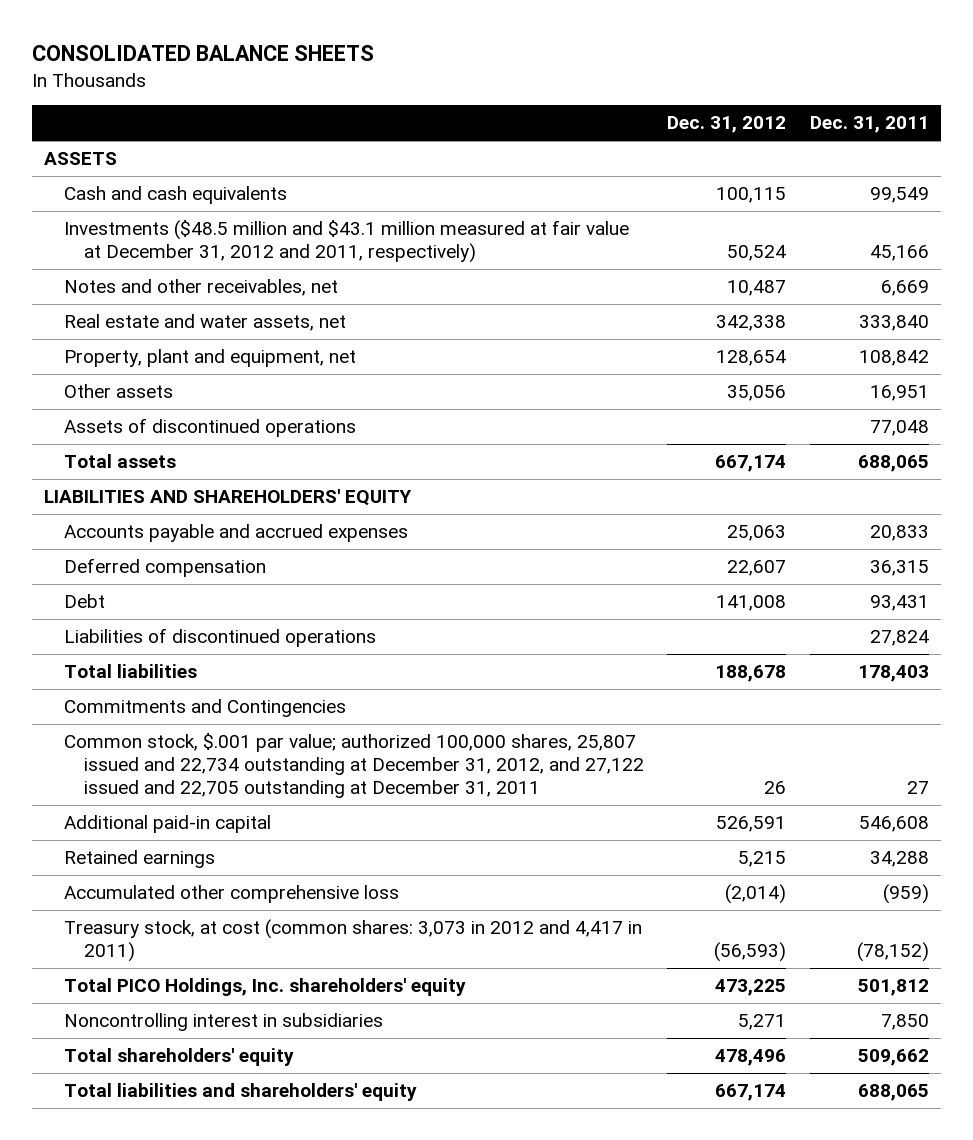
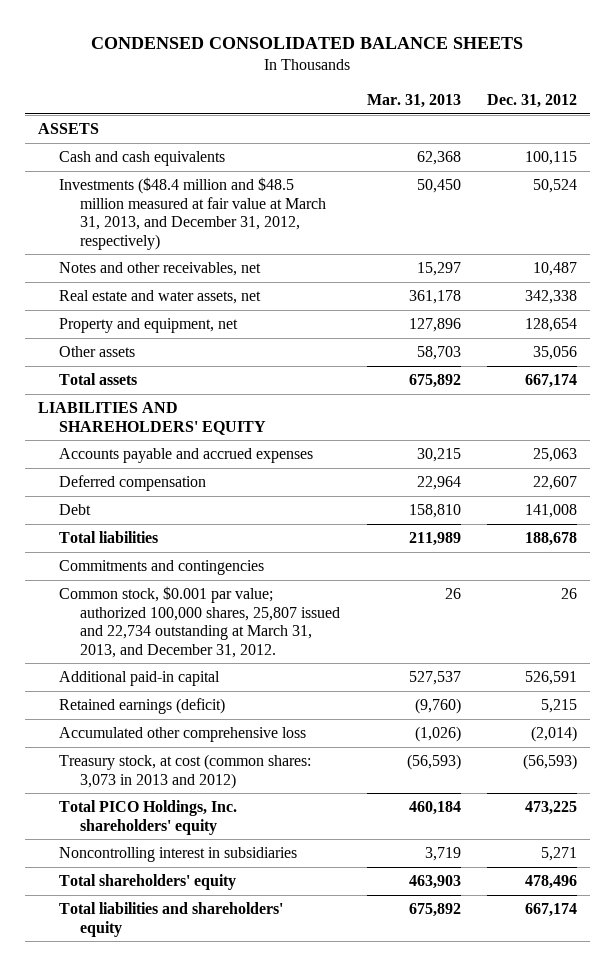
- CONSOLIDATED BALANCE SHEETS
+ CONDENSED CONSOLIDATED BALANCE SHEETS
- | Dec. 31, 2012 | Dec. 31, 2011
+ | Mar. 31, 2013 | Dec. 31, 2012
- Investments ($48.5 million and $43.1 million measured at fair value at December 31, 2012 and 2011, respectively) | 50,524 | 45,166
+ Investments ($48.4 million and $48.5 million measured at fair value at March 31, 2013, and December 31, 2012, respectively) | 50,450 | 50,524
- Property, plant and equipment, net | 128,654 | 108,842
+ Property and equipment, net | 127,896 | 128,654
- Assets of discontinued operations | | 77,048
- Liabilities of discontinued operations | | 27,824
- Commitments and Contingencies
- Common stock, $.001 par value; authorized 100,000 shares, 25,807 issued and 22,734 outstanding at December 31, 2012, and 27,122 issued and 22,705 outstanding at December 31, 2011 | 26 | 27
+ Commitments and contingencies
+ Common stock, $0.001 par value; authorized 100,000 shares, 25,807 issued and 22,734 outstanding at March 31, 2013, and December 31, 2012. | 26 | 26
- Retained earnings | 5,215 | 34,288
+ Retained earnings (deficit) | (9,760) | 5,215
- Treasury stock, at cost (common shares: 3,073 in 2012 and 4,417 in 2011) | (56,593) | (78,152)
+ Treasury stock, at cost (common shares: 3,073 in 2013 and 2012) | (56,593) | (56,593)

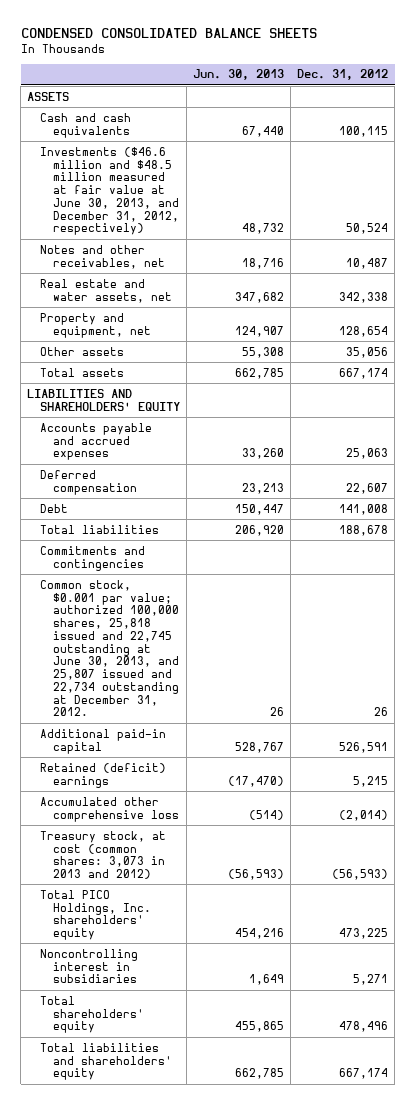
- | Mar. 31, 2013 | Dec. 31, 2012
+ | Jun. 30, 2013 | Dec. 31, 2012
- Investments ($48.4 million and $48.5 million measured at fair value at March 31, 2013, and December 31, 2012, respectively) | 50,450 | 50,524
+ Investments ($46.6 million and $48.5 million measured at fair value at June 30, 2013, and December 31, 2012, respectively) | 48,732 | 50,524
- Common stock, $0.001 par value; authorized 100,000 shares, 25,807 issued and 22,734 outstanding at March 31, 2013, and December 31, 2012. | 26 | 26
+ Common stock, $0.001 par value; authorized 100,000 shares, 25,818 issued and 22,745 outstanding at June 30, 2013, and 25,807 issued and 22,734 outstanding at December 31, 2012. | 26 | 26
- Retained earnings (deficit) | (9,760) | 5,215
+ Retained (deficit) earnings | (17,470) | 5,215

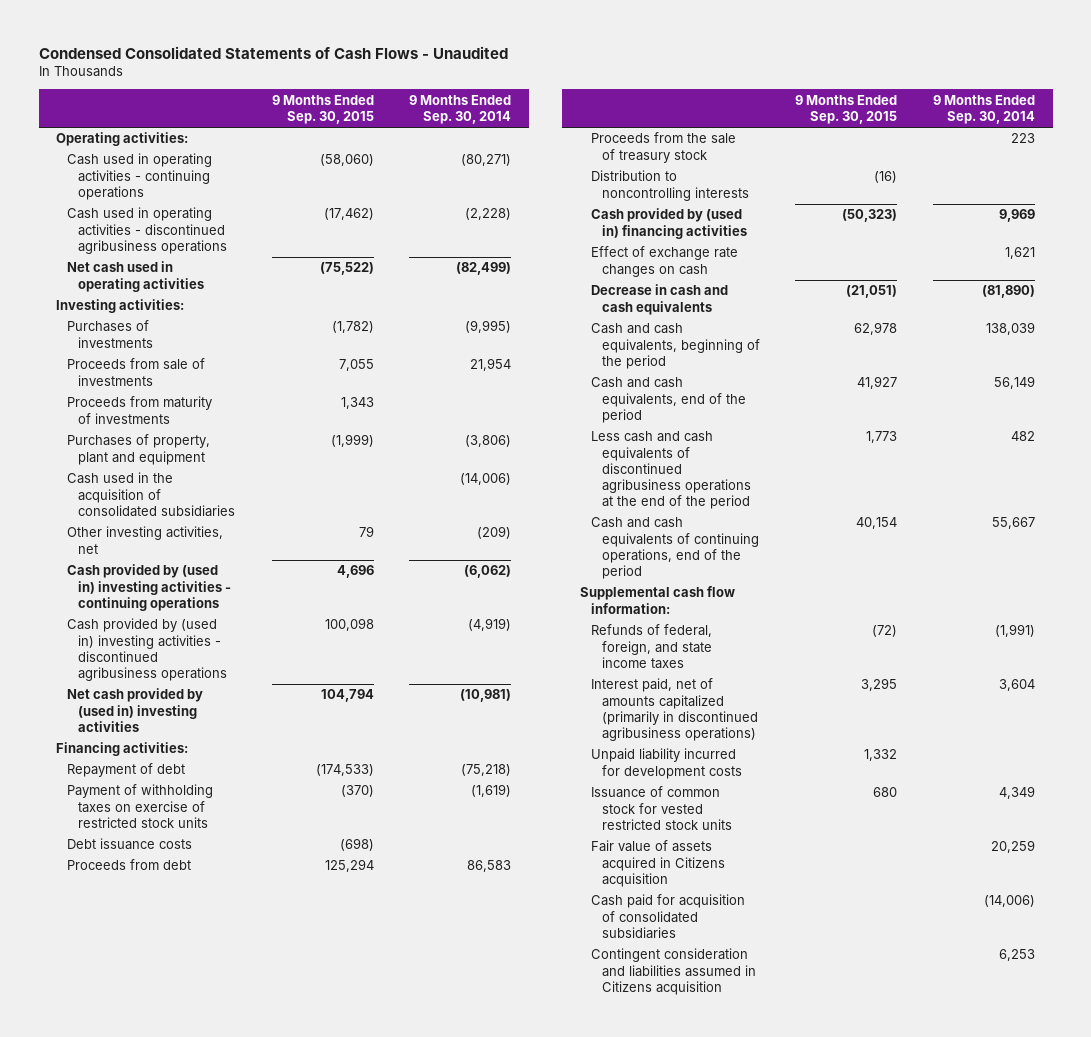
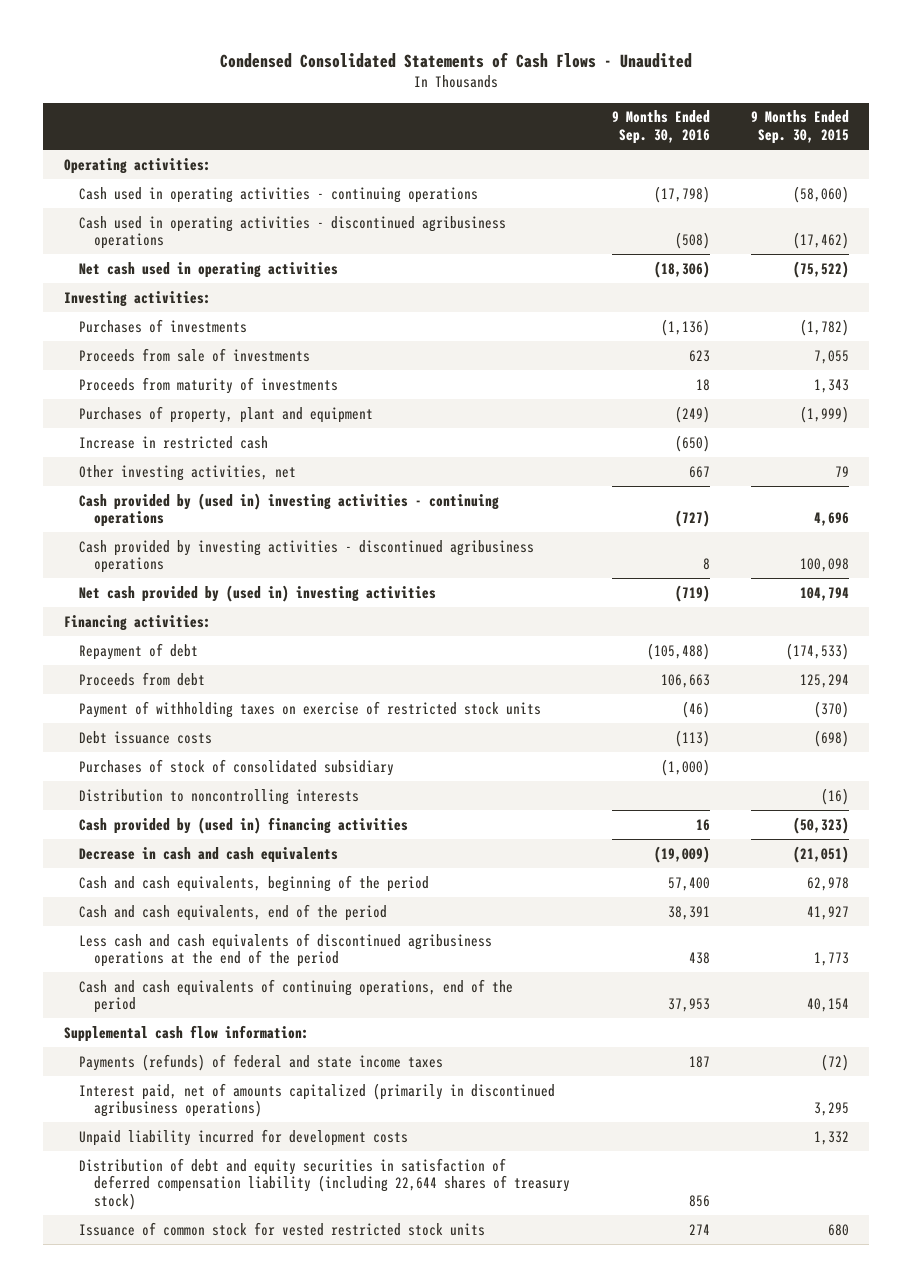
- | 9 Months Ended Sep. 30, 2015 | 9 Months Ended Sep. 30, 2014
+ | 9 Months Ended Sep. 30, 2016 | 9 Months Ended Sep. 30, 2015
- Cash used in the acquisition of consolidated subsidiaries | | (14,006)
+ Increase in restricted cash | (650) |
- Cash provided by (used in) investing activities - discontinued agribusiness operations | 100,098 | (4,919)
+ Cash provided by investing activities - discontinued agribusiness operations | 8 | 100,098
moved up: Proceeds from debt | 106,663 | 125,294
- Proceeds from the sale of treasury stock | | 223
+ Purchases of stock of consolidated subsidiary | (1,000) |
- Effect of exchange rate changes on cash | | 1,621
- Refunds of federal, foreign, and state income taxes | (72) | (1,991)
+ Payments (refunds) of federal and state income taxes | 187 | (72)
+ Distribution of debt and equity securities in satisfaction of deferred compensation liability (including 22,644 shares of treasury stock) | 856 |
- Fair value of assets acquired in Citizens acquisition | | 20,259
- Cash paid for acquisition of consolidated subsidiaries | | (14,006)
- Contingent consideration and liabilities assumed in Citizens acquisition | | 6,253

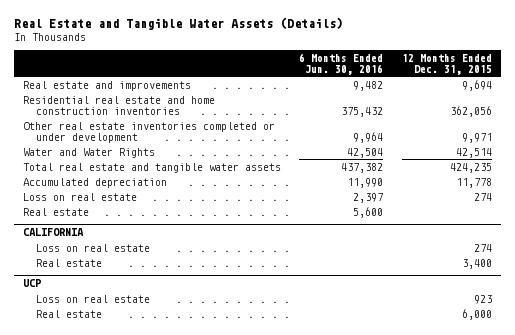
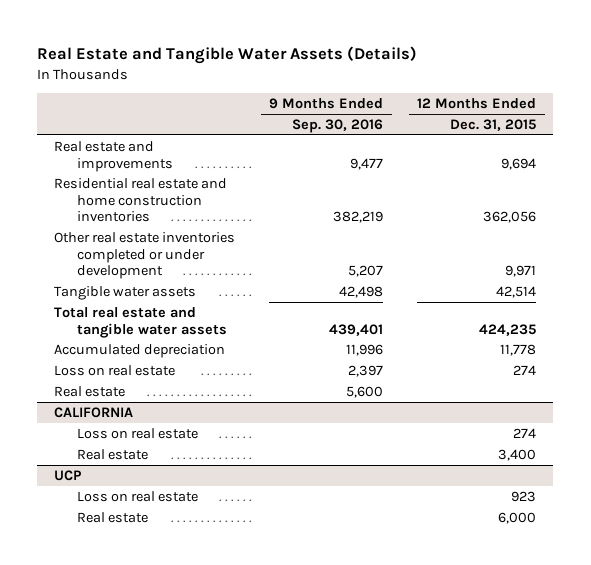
- | 6 Months Ended Jun. 30, 2016 | 12 Months Ended Dec. 31, 2015
+ | 9 Months Ended Sep. 30, 2016 | 12 Months Ended Dec. 31, 2015
- Water and Water Rights | 42,504 | 42,514
+ Tangible water assets | 42,498 | 42,514

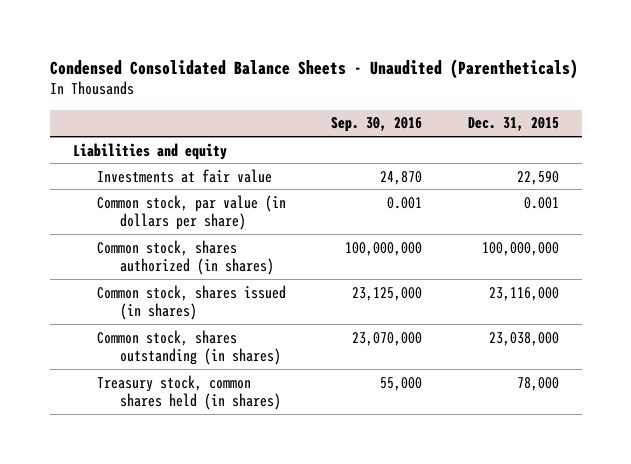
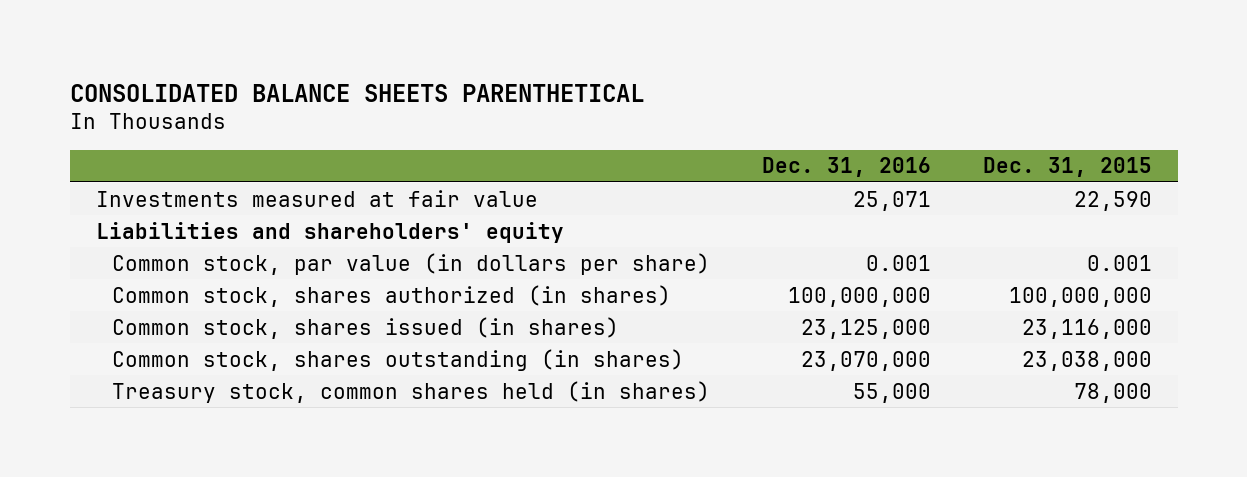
- Condensed Consolidated Balance Sheets - Unaudited (Parentheticals)
+ CONSOLIDATED BALANCE SHEETS PARENTHETICAL
- | Sep. 30, 2016 | Dec. 31, 2015
+ | Dec. 31, 2016 | Dec. 31, 2015
- Liabilities and equity
- Investments at fair value | 24,870 | 22,590
+ Investments measured at fair value | 25,071 | 22,590
+ Liabilities and shareholders' equity

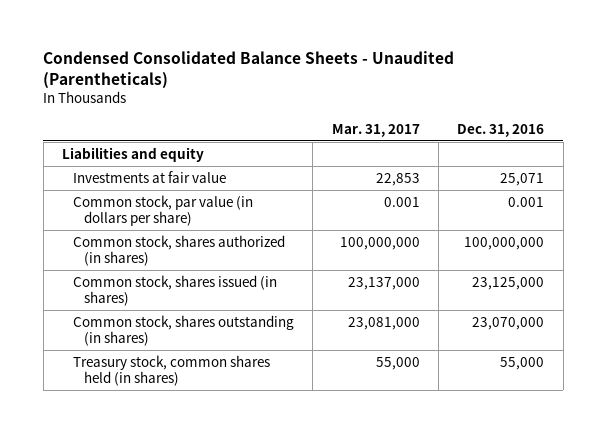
- CONSOLIDATED BALANCE SHEETS PARENTHETICAL
+ Condensed Consolidated Balance Sheets - Unaudited (Parentheticals)
- | Dec. 31, 2016 | Dec. 31, 2015
+ | Mar. 31, 2017 | Dec. 31, 2016
- Investments measured at fair value | 25,071 | 22,590
- Liabilities and shareholders' equity
+ Liabilities and equity
+ Investments at fair value | 22,853 | 25,071

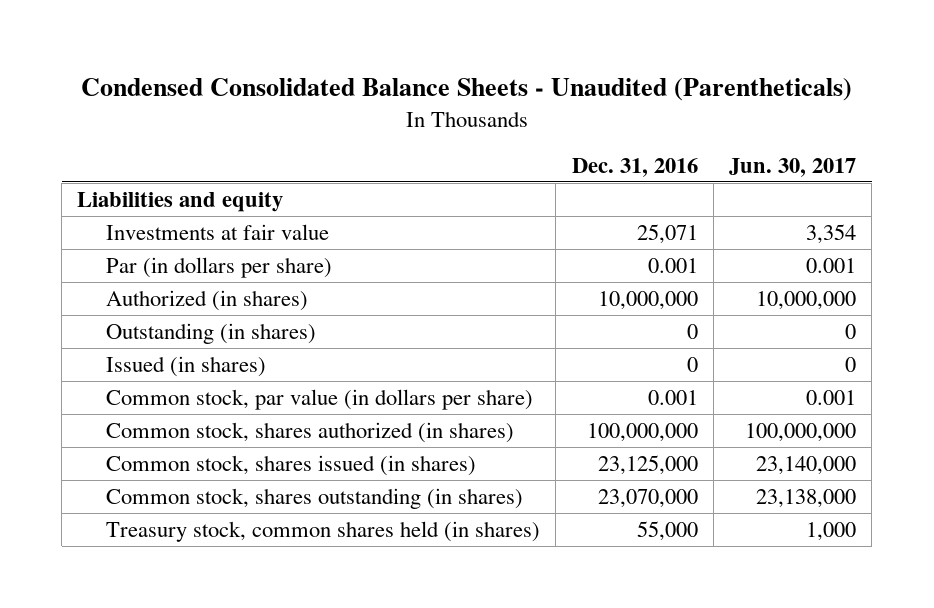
- | Mar. 31, 2017 | Dec. 31, 2016
+ | Dec. 31, 2016 | Jun. 30, 2017
+ Par (in dollars per share) | 0.001 | 0.001
+ Authorized (in shares) | 10,000,000 | 10,000,000
+ Outstanding (in shares) | 0 | 0
+ Issued (in shares) | 0 | 0

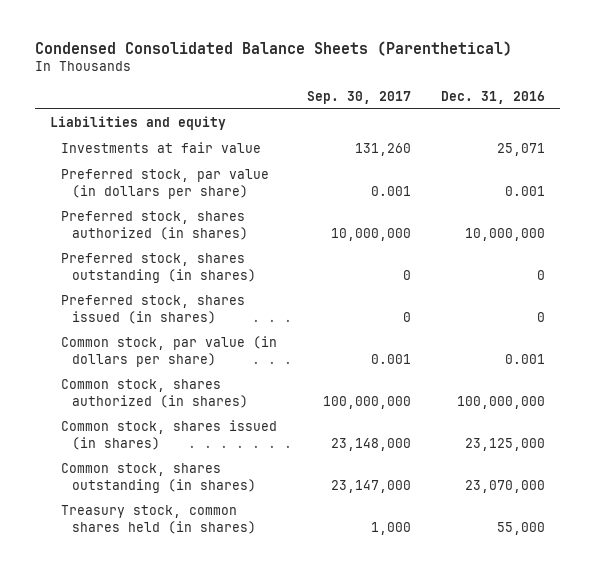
- Condensed Consolidated Balance Sheets - Unaudited (Parentheticals)
+ Condensed Consolidated Balance Sheets (Parenthetical)
- | Dec. 31, 2016 | Jun. 30, 2017
+ | Sep. 30, 2017 | Dec. 31, 2016
- Par (in dollars per share) | 0.001 | 0.001
- Authorized (in shares) | 10,000,000 | 10,000,000
- Outstanding (in shares) | 0 | 0
- Issued (in shares) | 0 | 0
+ Preferred stock, par value (in dollars per share) | 0.001 | 0.001
+ Preferred stock, shares authorized (in shares) | 10,000,000 | 10,000,000
+ Preferred stock, shares outstanding (in shares) | 0 | 0
+ Preferred stock, shares issued (in shares) | 0 | 0

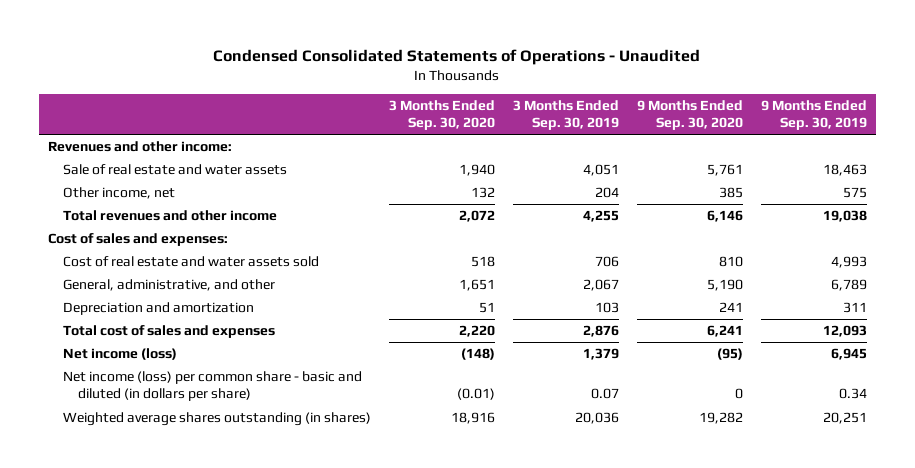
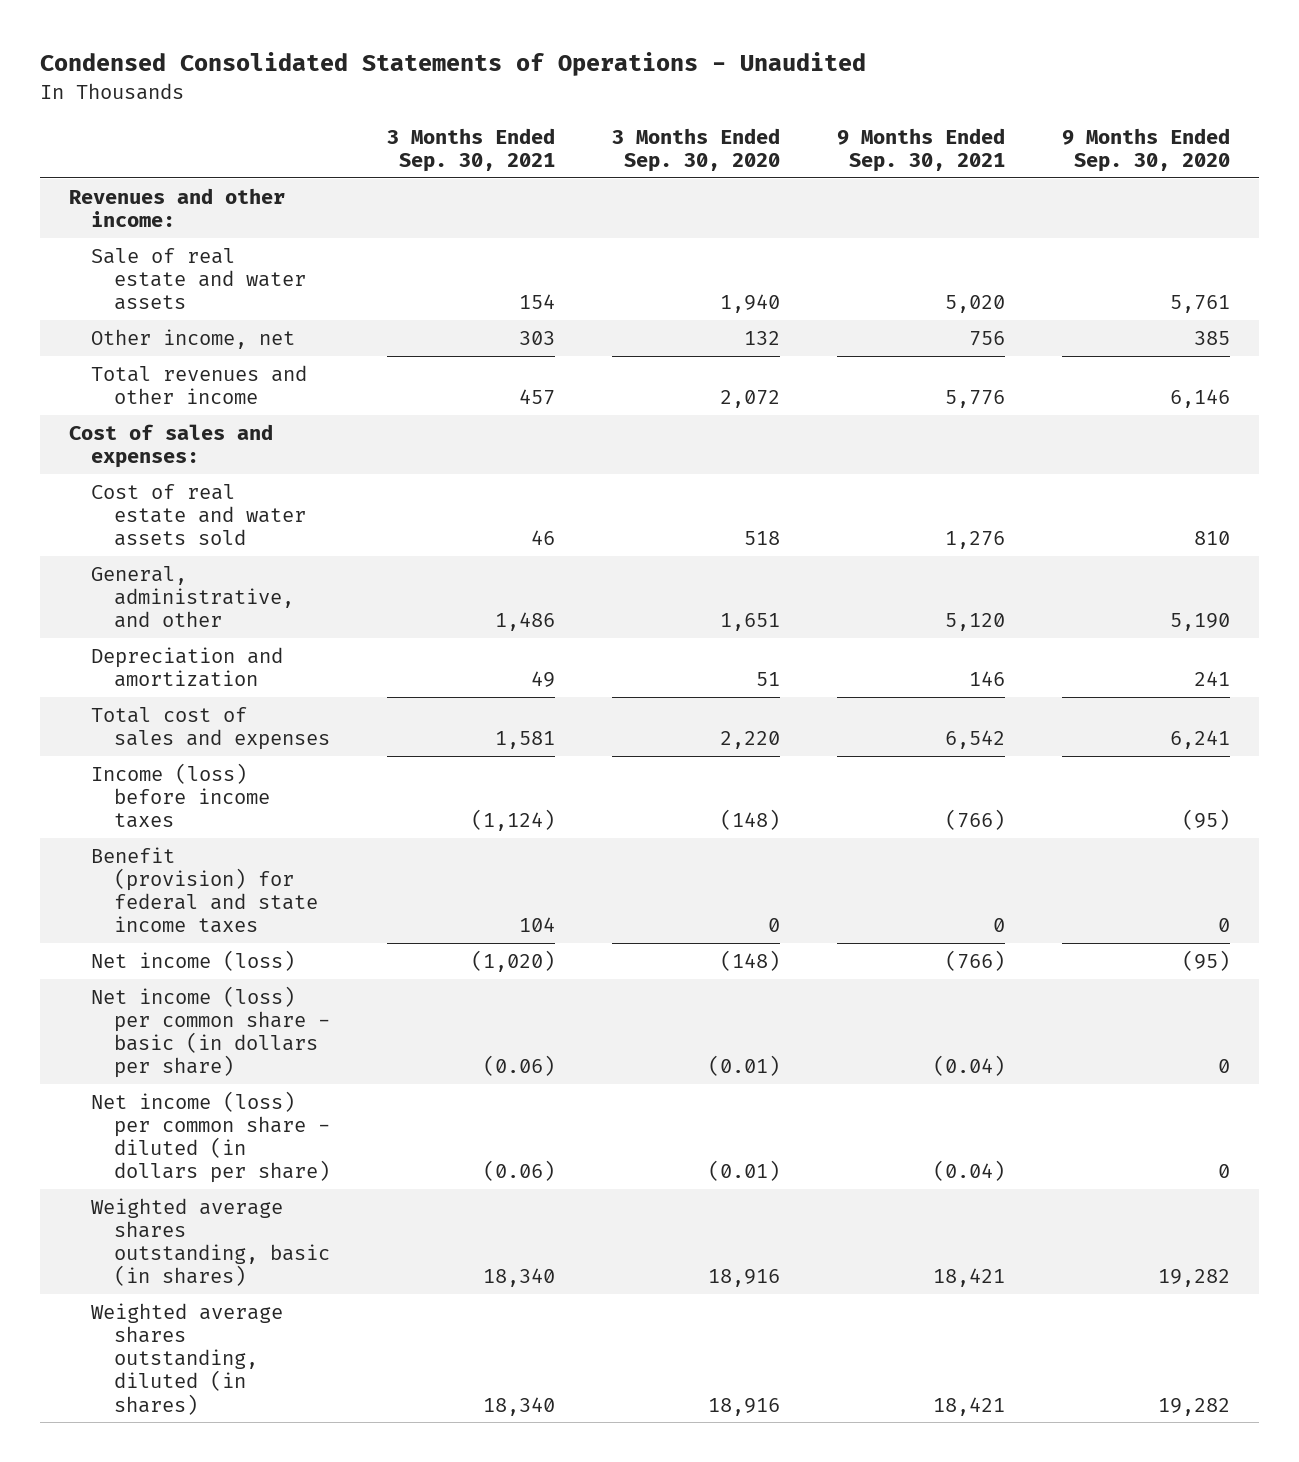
- | 3 Months Ended Sep. 30, 2020 | 3 Months Ended Sep. 30, 2019 | 9 Months Ended Sep. 30, 2020 | 9 Months Ended Sep. 30, 2019
+ | 3 Months Ended Sep. 30, 2021 | 3 Months Ended Sep. 30, 2020 | 9 Months Ended Sep. 30, 2021 | 9 Months Ended Sep. 30, 2020
+ Income (loss) before income taxes | (1,124) | (148) | (766) | (95)
+ Benefit (provision) for federal and state income taxes | 104 | 0 | 0 | 0
- Net income (loss) per common share - basic and diluted (in dollars per share) | (0.01) | 0.07 | 0 | 0.34
- Weighted average shares outstanding (in shares) | 18,916 | 20,036 | 19,282 | 20,251
+ Net income (loss) per common share - basic (in dollars per share) | (0.06) | (0.01) | (0.04) | 0
+ Net income (loss) per common share - diluted (in dollars per share) | (0.06) | (0.01) | (0.04) | 0
+ Weighted average shares outstanding, basic (in shares) | 18,340 | 18,916 | 18,421 | 19,282
+ Weighted average shares outstanding, diluted (in shares) | 18,340 | 18,916 | 18,421 | 19,282

